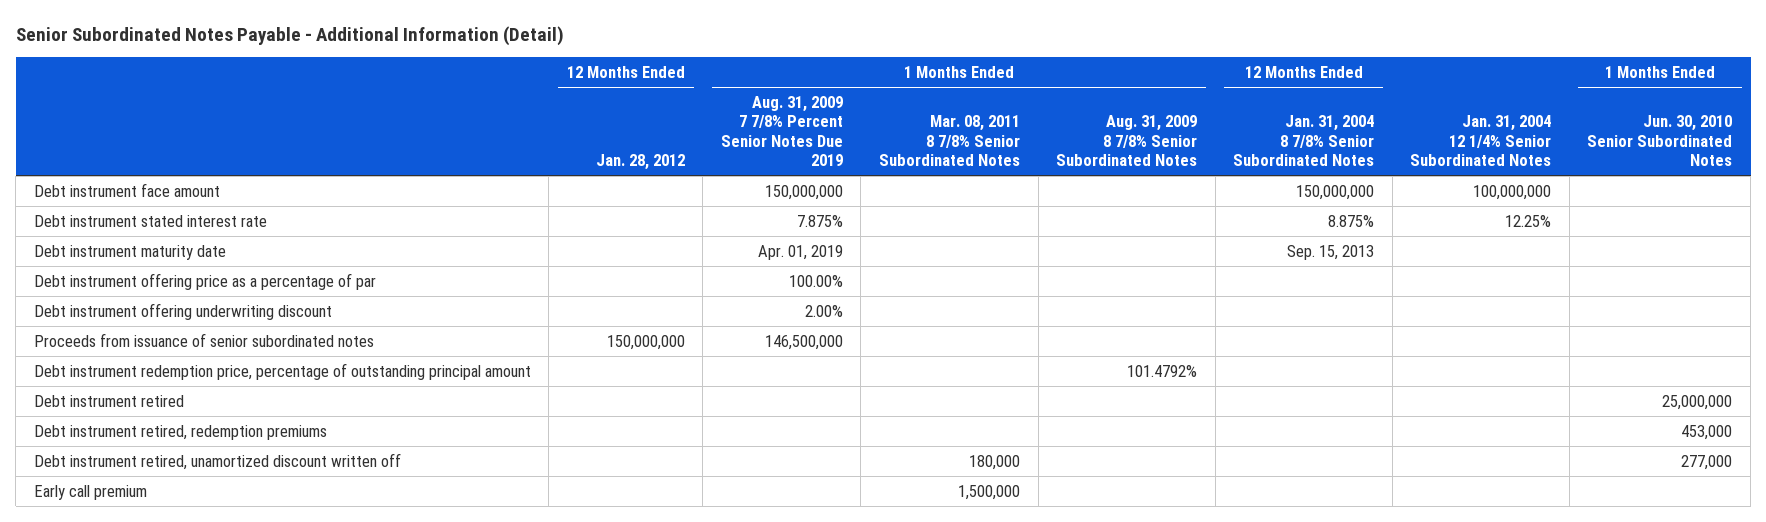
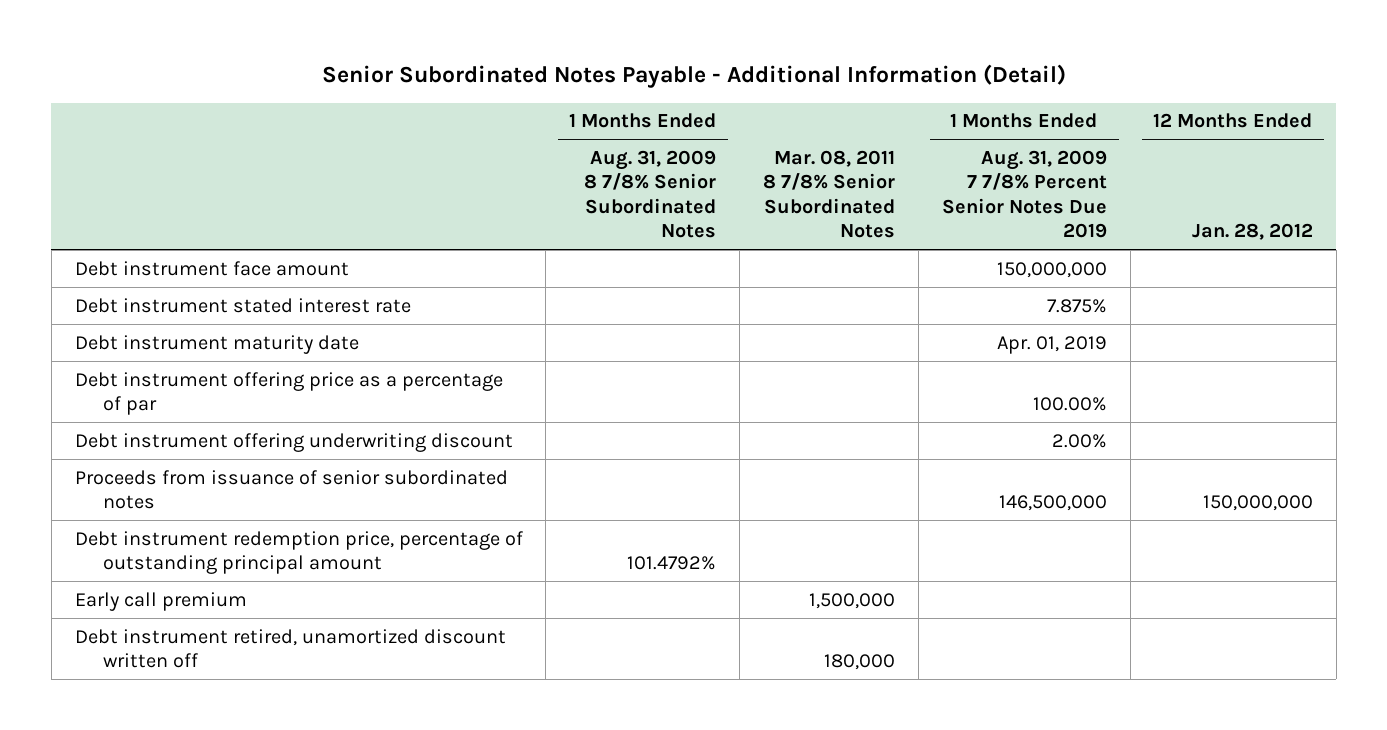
- | 12 Months Ended Jan. 28, 2012 | 1 Months Ended Aug. 31, 2009 7 7/8% Percent Senior Notes Due 2019 | 1 Months Ended Mar. 08, 2011 8 7/8% Senior Subordinated Notes | 1 Months Ended Aug. 31, 2009 8 7/8% Senior Subordinated Notes | 12 Months Ended Jan. 31, 2004 8 7/8% Senior Subordinated Notes | Jan. 31, 2004 12 1/4% Senior Subordinated Notes | 1 Months Ended Jun. 30, 2010 Senior Subordinated Notes
+ | 1 Months Ended Aug. 31, 2009 8 7/8% Senior Subordinated Notes | Mar. 08, 2011 8 7/8% Senior Subordinated Notes | 1 Months Ended Aug. 31, 2009 7 7/8% Percent Senior Notes Due 2019 | 12 Months Ended Jan. 28, 2012
- Debt instrument retired | | | | | | | 25,000,000
- Debt instrument retired, redemption premiums | | | | | | | 453,000
moved down: Debt instrument retired, unamortized discount written off | | 180,000 | |

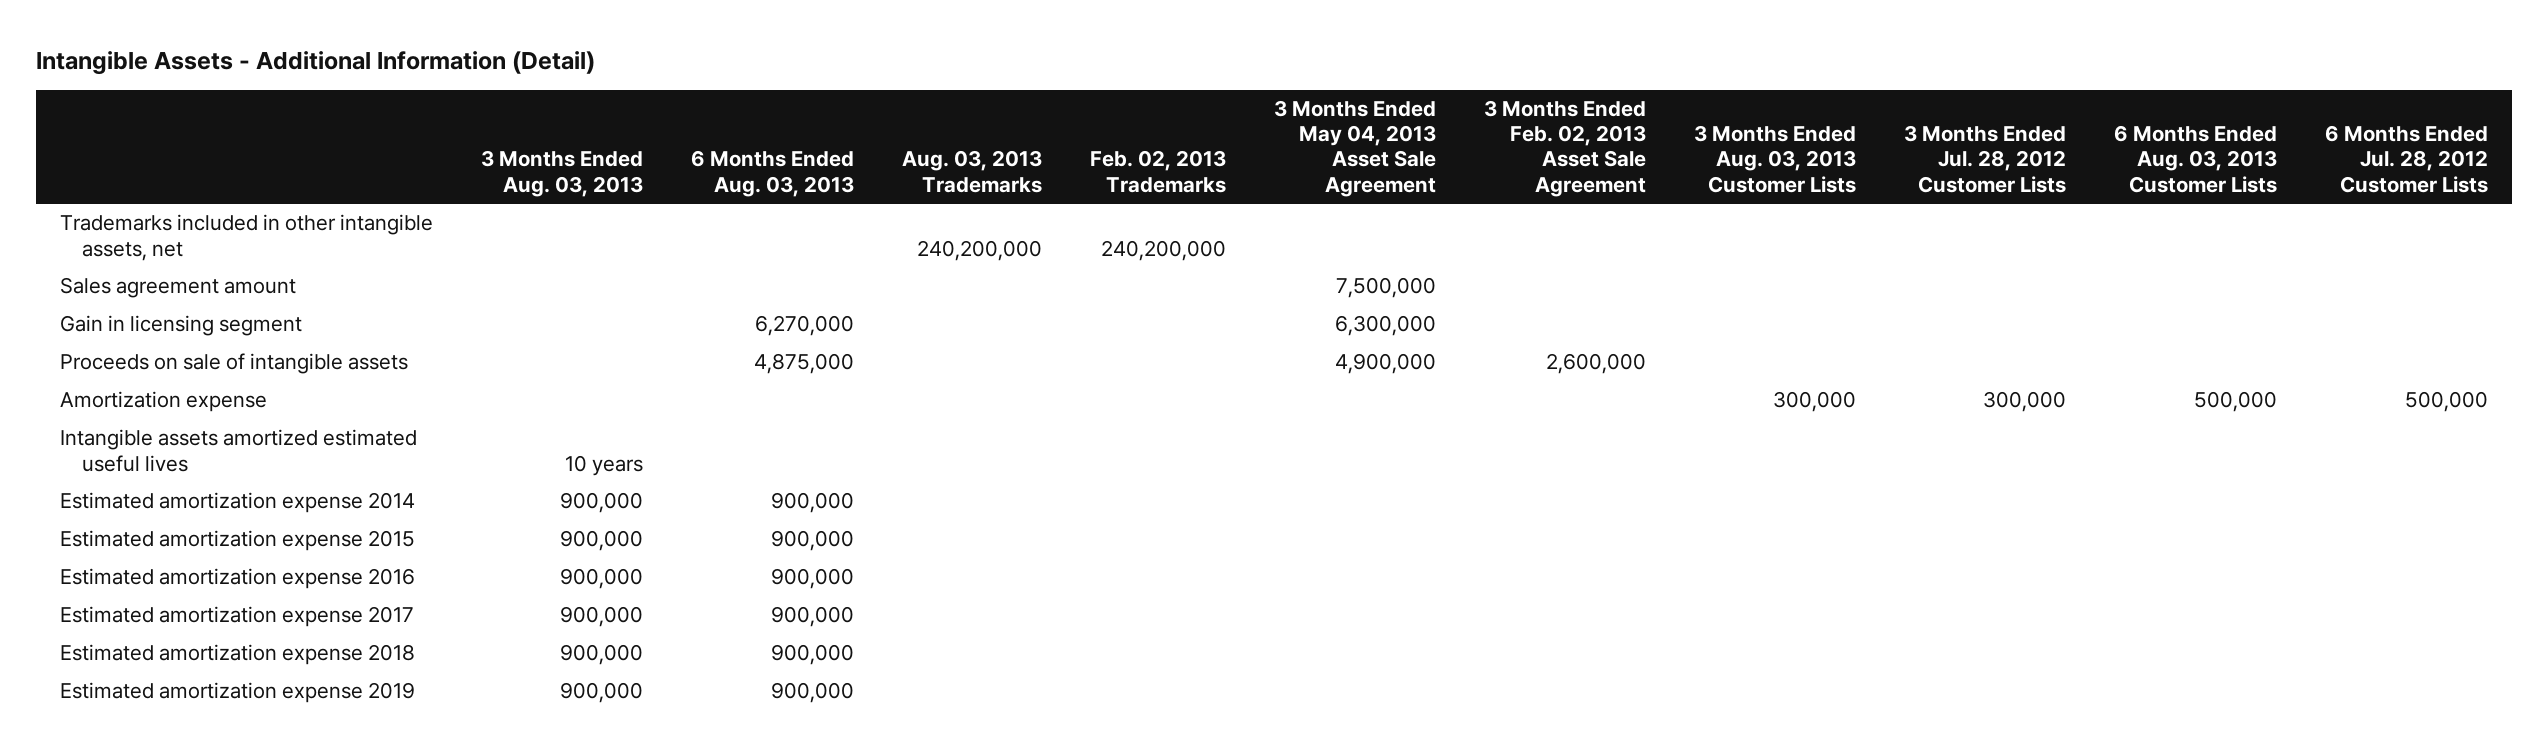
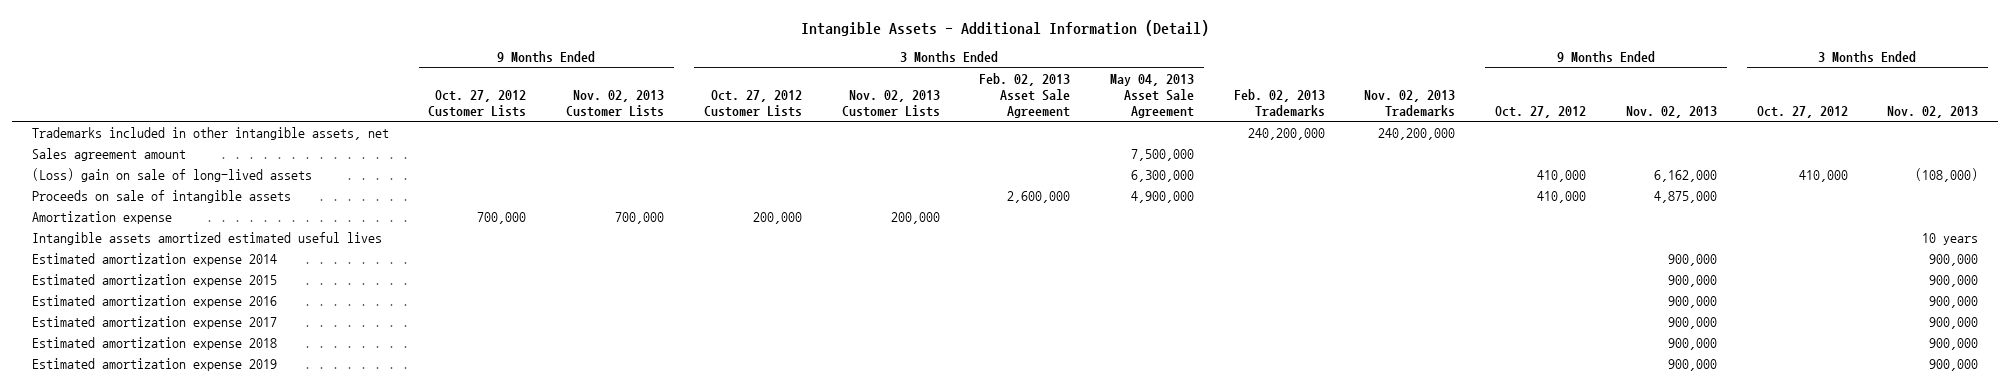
- | 3 Months Ended Aug. 03, 2013 | 6 Months Ended Aug. 03, 2013 | Aug. 03, 2013 Trademarks | Feb. 02, 2013 Trademarks | 3 Months Ended May 04, 2013 Asset Sale Agreement | 3 Months Ended Feb. 02, 2013 Asset Sale Agreement | 3 Months Ended Aug. 03, 2013 Customer Lists | 3 Months Ended Jul. 28, 2012 Customer Lists | 6 Months Ended Aug. 03, 2013 Customer Lists | 6 Months Ended Jul. 28, 2012 Customer Lists
+ | 9 Months Ended Oct. 27, 2012 Customer Lists | 9 Months Ended Nov. 02, 2013 Customer Lists | 3 Months Ended Oct. 27, 2012 Customer Lists | 3 Months Ended Nov. 02, 2013 Customer Lists | 3 Months Ended Feb. 02, 2013 Asset Sale Agreement | 3 Months Ended May 04, 2013 Asset Sale Agreement | Feb. 02, 2013 Trademarks | Nov. 02, 2013 Trademarks | 9 Months Ended Oct. 27, 2012 | 9 Months Ended Nov. 02, 2013 | 3 Months Ended Oct. 27, 2012 | 3 Months Ended Nov. 02, 2013
- Gain in licensing segment | | 6,270,000 | | | 6,300,000 | | | | |
+ (Loss) gain on sale of long-lived assets | | | | | | 6,300,000 | | | 410,000 | 6,162,000 | 410,000 | (108,000)

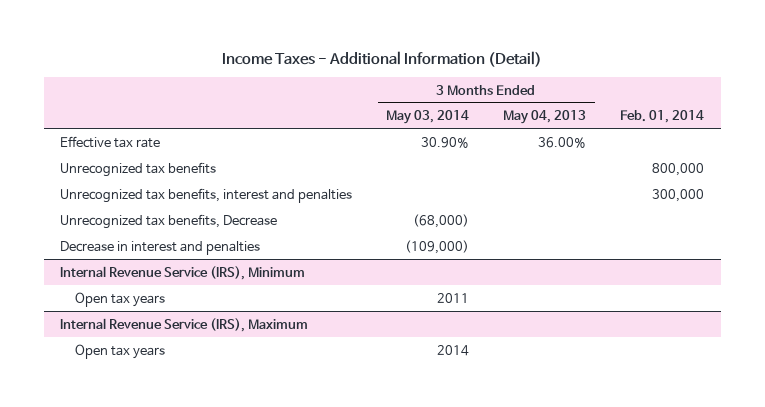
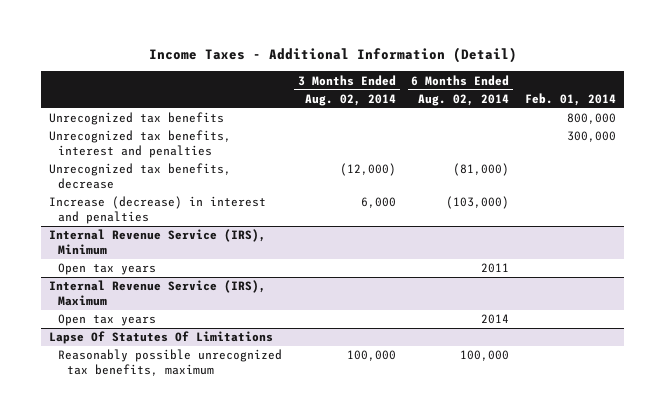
- | 3 Months Ended May 03, 2014 | 3 Months Ended May 04, 2013 | Feb. 01, 2014
+ | 3 Months Ended Aug. 02, 2014 | 6 Months Ended Aug. 02, 2014 | Feb. 01, 2014
- Effective tax rate | 30.90% | 36.00% |
- Unrecognized tax benefits, Decrease | (68,000) | |
- Decrease in interest and penalties | (109,000) | |
+ Unrecognized tax benefits, decrease | (12,000) | (81,000) |
+ Increase (decrease) in interest and penalties | 6,000 | (103,000) |
+ Lapse Of Statutes Of Limitations
+ Reasonably possible unrecognized tax benefits, maximum | 100,000 | 100,000 |

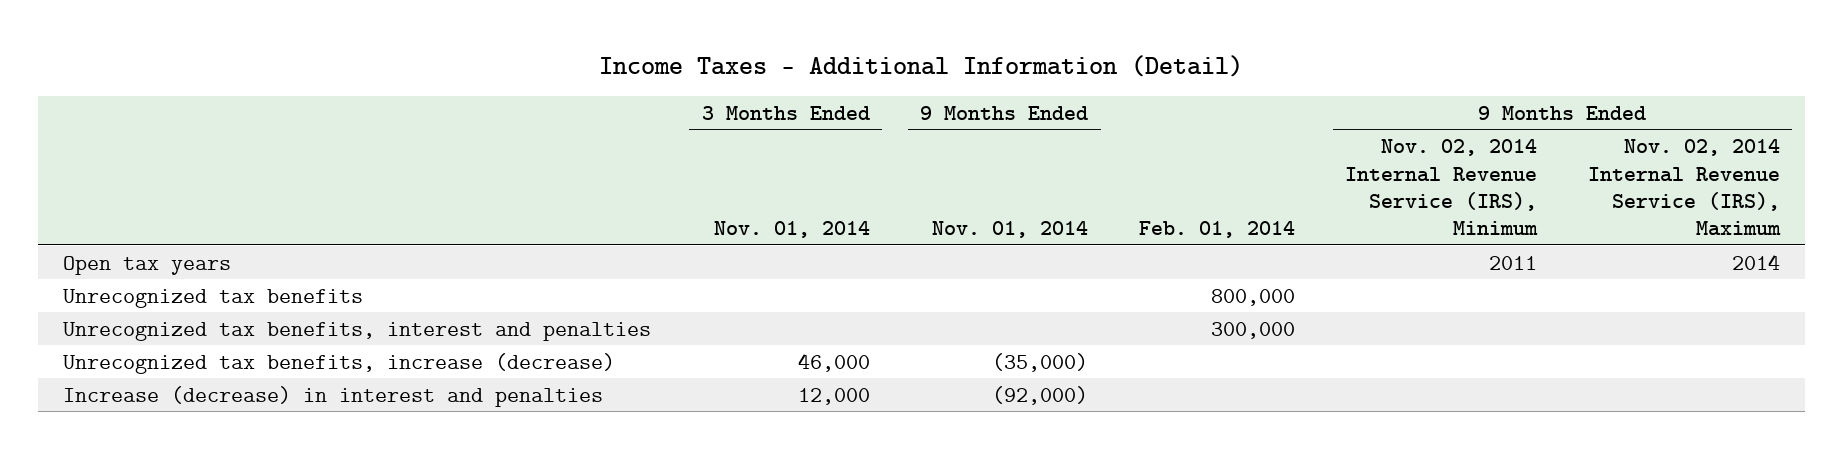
- | 3 Months Ended Aug. 02, 2014 | 6 Months Ended Aug. 02, 2014 | Feb. 01, 2014
+ | 3 Months Ended Nov. 01, 2014 | 9 Months Ended Nov. 01, 2014 | Feb. 01, 2014 | 9 Months Ended Nov. 02, 2014 Internal Revenue Service (IRS), Minimum | 9 Months Ended Nov. 02, 2014 Internal Revenue Service (IRS), Maximum
+ Open tax years | | | | 2011 | 2014
- Unrecognized tax benefits, decrease | (12,000) | (81,000) |
+ Unrecognized tax benefits, increase (decrease) | 46,000 | (35,000) | | |
- Internal Revenue Service (IRS), Minimum
- Open tax years | | 2011 |
- Internal Revenue Service (IRS), Maximum
- Open tax years | | 2014 |
- Lapse Of Statutes Of Limitations
- Reasonably possible unrecognized tax benefits, maximum | 100,000 | 100,000 |

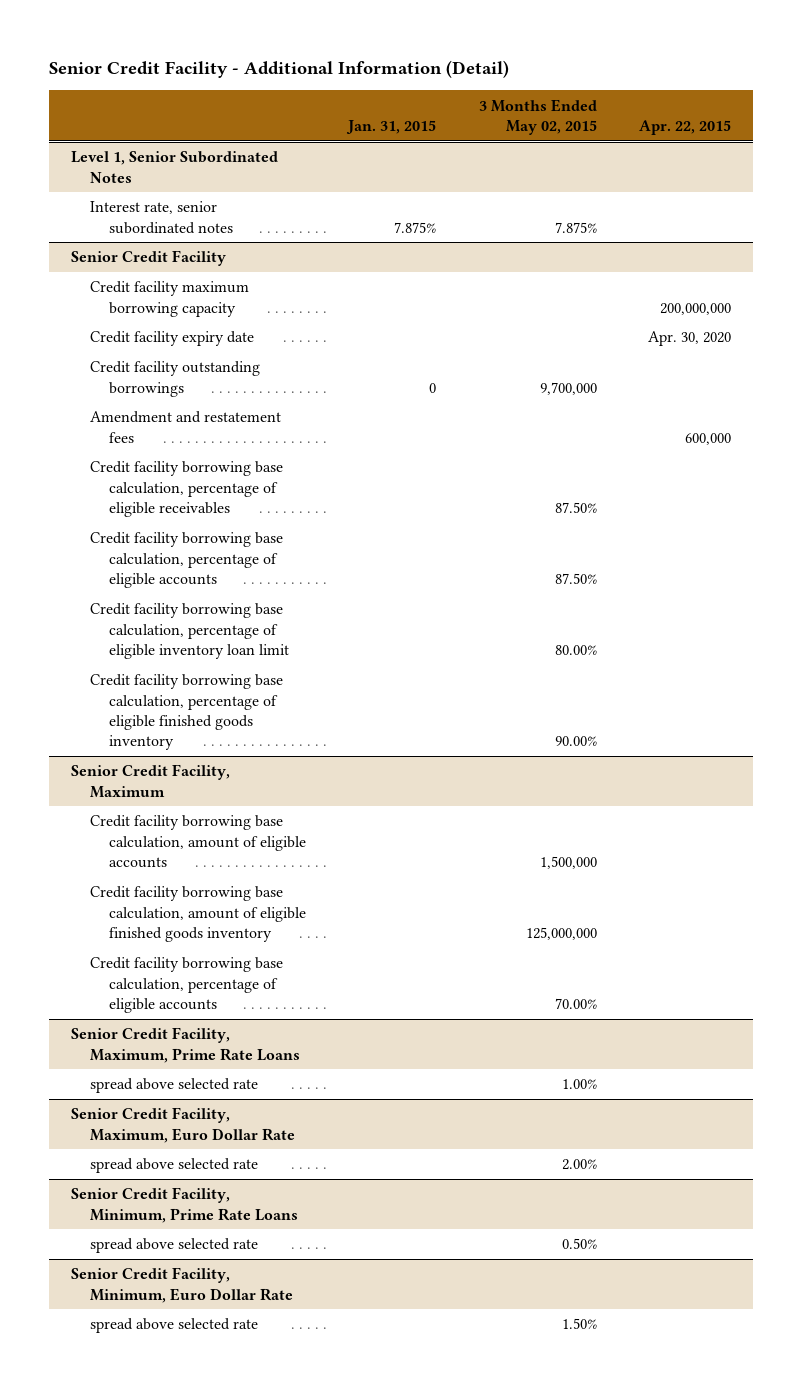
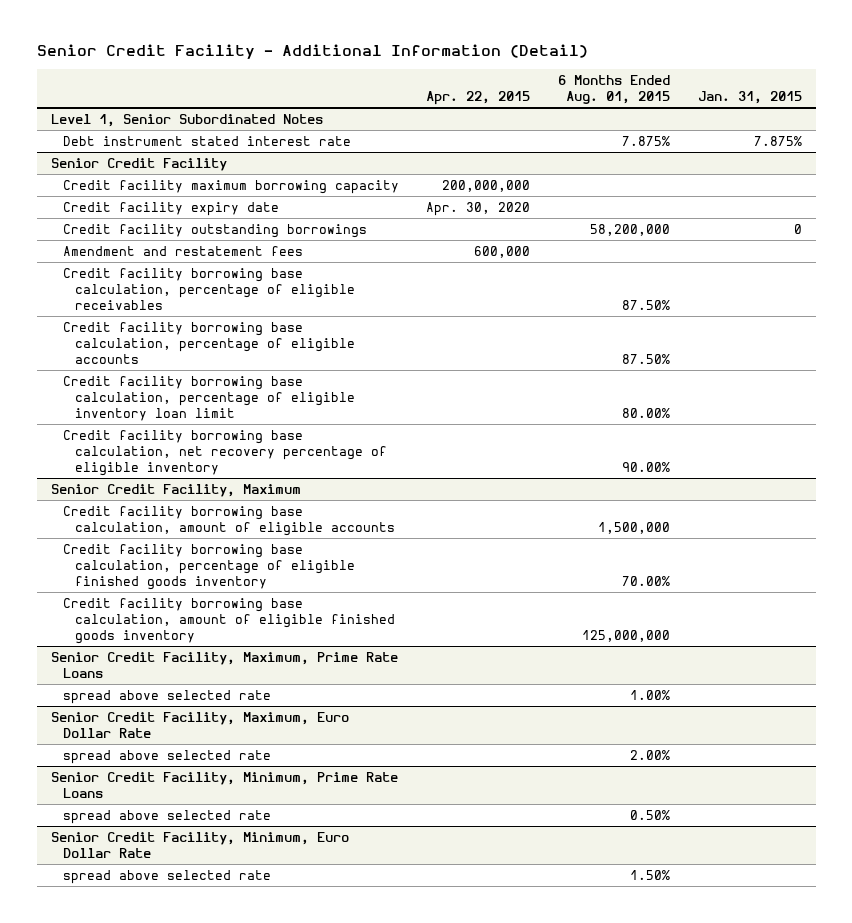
- | Jan. 31, 2015 | 3 Months Ended May 02, 2015 | Apr. 22, 2015
+ | Apr. 22, 2015 | 6 Months Ended Aug. 01, 2015 | Jan. 31, 2015
@ Level 1, Senior Subordinated Notes
- Interest rate, senior subordinated notes | 7.875% | 7.875% |
+ Debt instrument stated interest rate | | 7.875% | 7.875%
@ Senior Credit Facility
- Credit facility borrowing base calculation, percentage of eligible finished goods inventory | | 90.00% |
+ Credit facility borrowing base calculation, net recovery percentage of eligible inventory | | 90.00% |
@ Senior Credit Facility, Maximum
+ Credit facility borrowing base calculation, percentage of eligible finished goods inventory | | 70.00% |
- Credit facility borrowing base calculation, percentage of eligible accounts | | 70.00% |

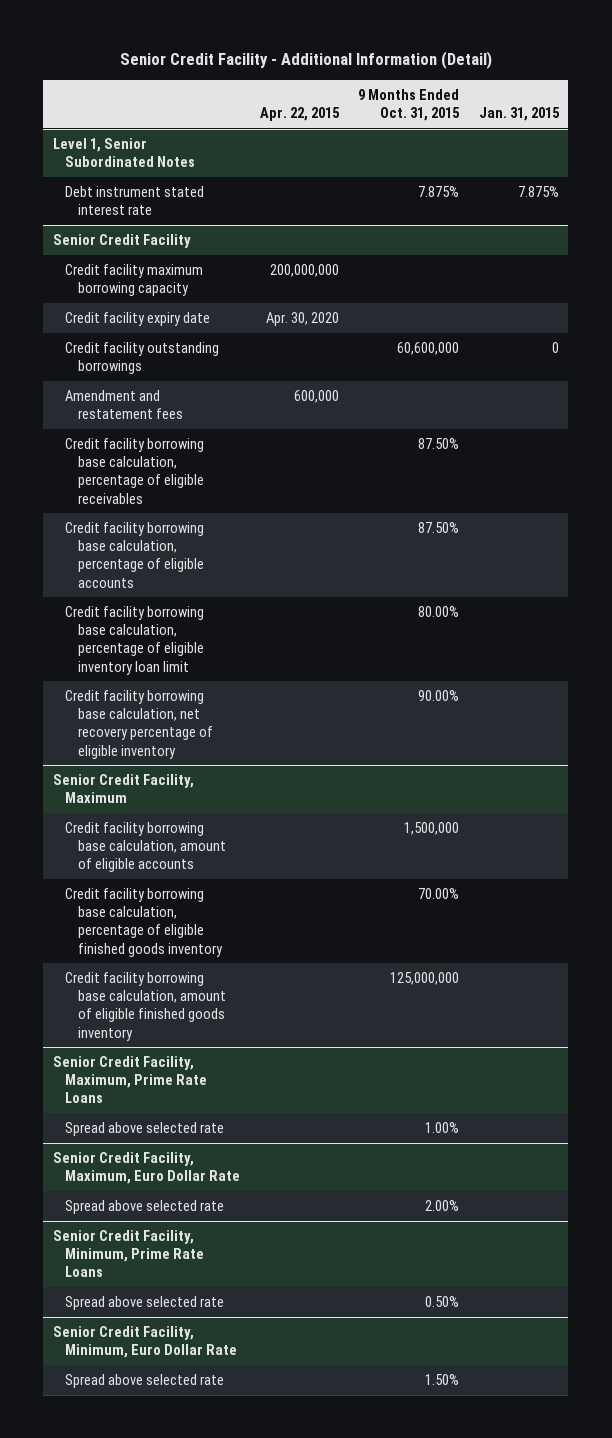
- | Apr. 22, 2015 | 6 Months Ended Aug. 01, 2015 | Jan. 31, 2015
+ | Apr. 22, 2015 | 9 Months Ended Oct. 31, 2015 | Jan. 31, 2015
@ Senior Credit Facility, Maximum, Prime Rate Loans
- spread above selected rate | | 1.00% |
+ Spread above selected rate | | 1.00% |
@ Senior Credit Facility, Maximum, Euro Dollar Rate
- spread above selected rate | | 2.00% |
+ Spread above selected rate | | 2.00% |
@ Senior Credit Facility, Minimum, Prime Rate Loans
- spread above selected rate | | 0.50% |
+ Spread above selected rate | | 0.50% |
@ Senior Credit Facility, Minimum, Euro Dollar Rate
- spread above selected rate | | 1.50% |
+ Spread above selected rate | | 1.50% |

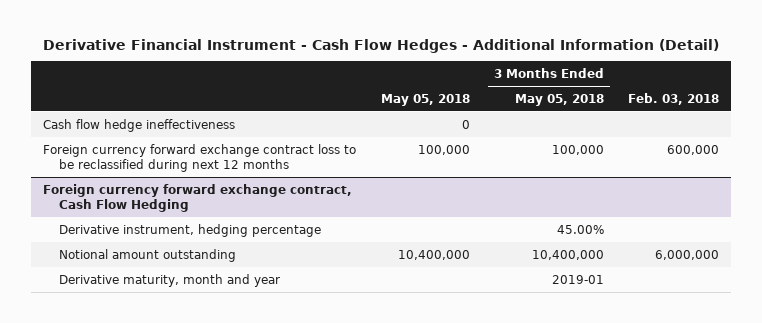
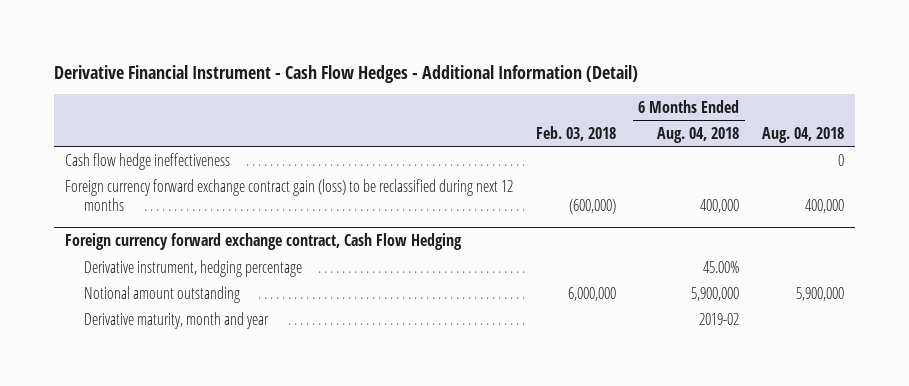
- | May 05, 2018 | 3 Months Ended May 05, 2018 | Feb. 03, 2018
+ | Feb. 03, 2018 | 6 Months Ended Aug. 04, 2018 | Aug. 04, 2018
- Foreign currency forward exchange contract loss to be reclassified during next 12 months | 100,000 | 100,000 | 600,000
+ Foreign currency forward exchange contract gain (loss) to be reclassified during next 12 months | (600,000) | 400,000 | 400,000

